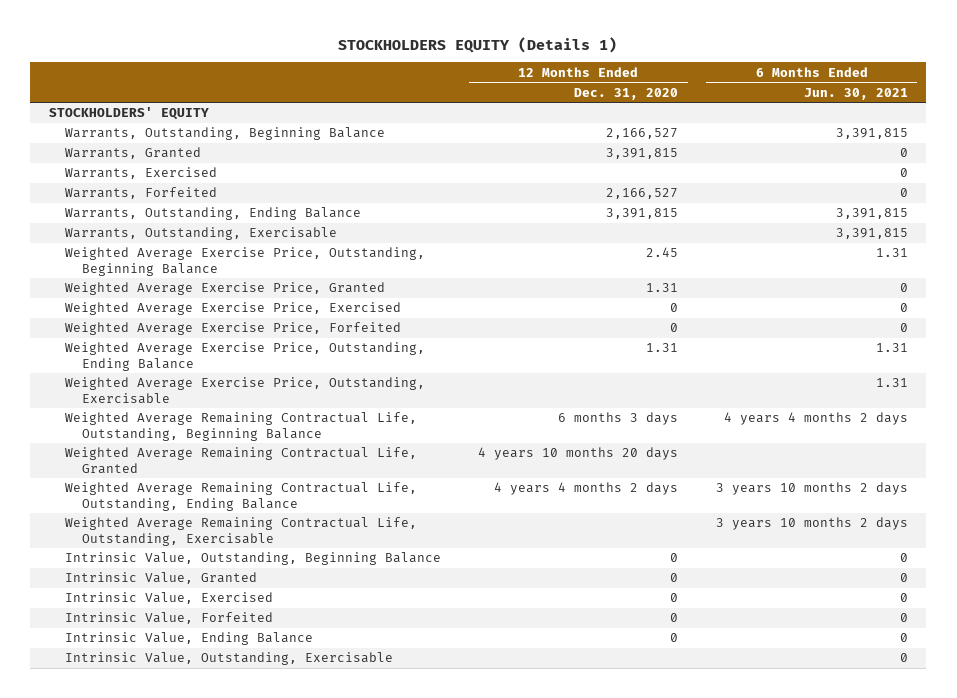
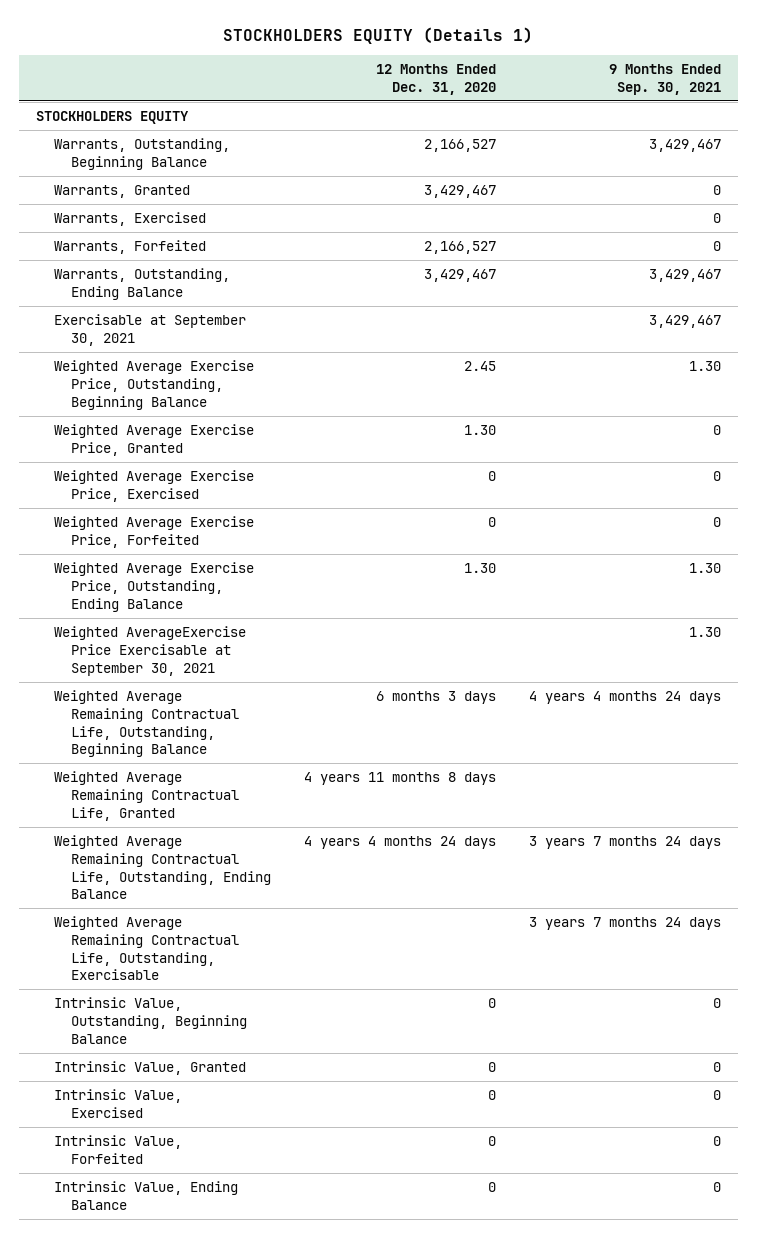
- | 12 Months Ended Dec. 31, 2020 | 6 Months Ended Jun. 30, 2021
+ | 12 Months Ended Dec. 31, 2020 | 9 Months Ended Sep. 30, 2021
- STOCKHOLDERS' EQUITY
+ STOCKHOLDERS EQUITY
- Warrants, Granted | 3,391,815 | 0
+ Warrants, Granted | 3,429,467 | 0
- Warrants, Outstanding, Ending Balance | 3,391,815 | 3,391,815
- Warrants, Outstanding, Exercisable | | 3,391,815
+ Warrants, Outstanding, Ending Balance | 3,429,467 | 3,429,467
+ Exercisable at September 30, 2021 | | 3,429,467
- Weighted Average Exercise Price, Granted | 1.31 | 0
+ Weighted Average Exercise Price, Granted | 1.30 | 0
- Weighted Average Exercise Price, Outstanding, Ending Balance | 1.31 | 1.31
- Weighted Average Exercise Price, Outstanding, Exercisable | | 1.31
+ Weighted Average Exercise Price, Outstanding, Ending Balance | 1.30 | 1.30
+ Weighted AverageExercise Price Exercisable at September 30, 2021 | | 1.30
- Weighted Average Remaining Contractual Life, Granted | 4 years 10 months 20 days |
- Weighted Average Remaining Contractual Life, Outstanding, Ending Balance | 4 years 4 months 2 days | 3 years 10 months 2 days
+ Weighted Average Remaining Contractual Life, Granted | 4 years 11 months 8 days |
+ Weighted Average Remaining Contractual Life, Outstanding, Ending Balance | 4 years 4 months 24 days | 3 years 7 months 24 days
- Intrinsic Value, Outstanding, Exercisable | | 0

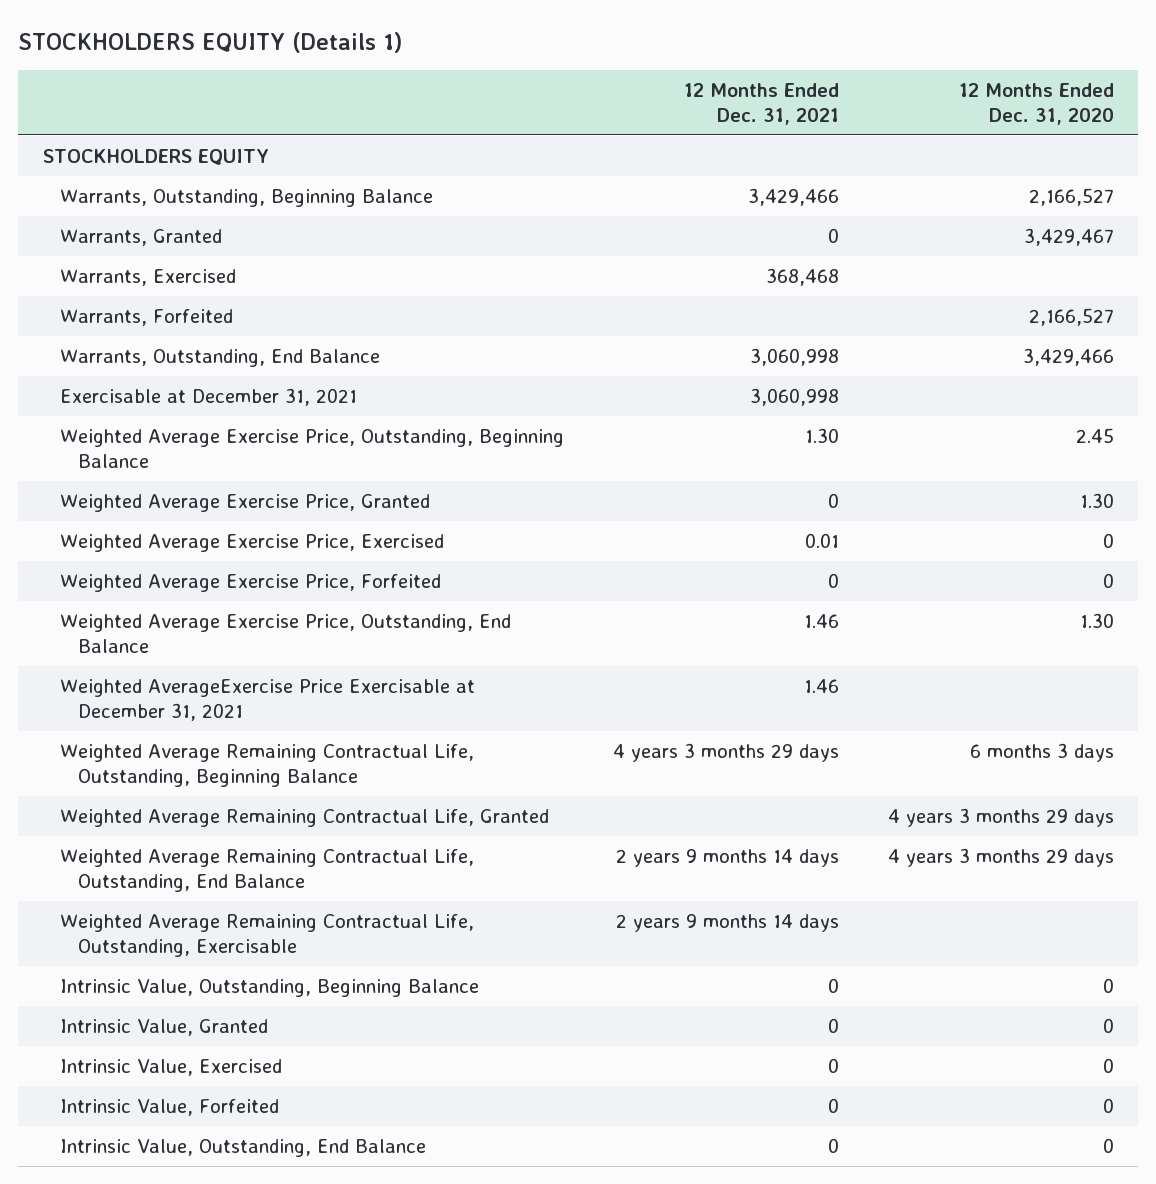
- | 12 Months Ended Dec. 31, 2020 | 9 Months Ended Sep. 30, 2021
+ | 12 Months Ended Dec. 31, 2021 | 12 Months Ended Dec. 31, 2020
- Warrants, Outstanding, Ending Balance | 3,429,467 | 3,429,467
- Exercisable at September 30, 2021 | | 3,429,467
+ Warrants, Outstanding, End Balance | 3,060,998 | 3,429,466
+ Exercisable at December 31, 2021 | 3,060,998 |
- Weighted Average Exercise Price, Outstanding, Ending Balance | 1.30 | 1.30
- Weighted AverageExercise Price Exercisable at September 30, 2021 | | 1.30
+ Weighted Average Exercise Price, Outstanding, End Balance | 1.46 | 1.30
+ Weighted AverageExercise Price Exercisable at December 31, 2021 | 1.46 |
- Weighted Average Remaining Contractual Life, Granted | 4 years 11 months 8 days |
- Weighted Average Remaining Contractual Life, Outstanding, Ending Balance | 4 years 4 months 24 days | 3 years 7 months 24 days
+ Weighted Average Remaining Contractual Life, Granted | | 4 years 3 months 29 days
+ Weighted Average Remaining Contractual Life, Outstanding, End Balance | 2 years 9 months 14 days | 4 years 3 months 29 days
- Intrinsic Value, Ending Balance | 0 | 0
+ Intrinsic Value, Outstanding, End Balance | 0 | 0

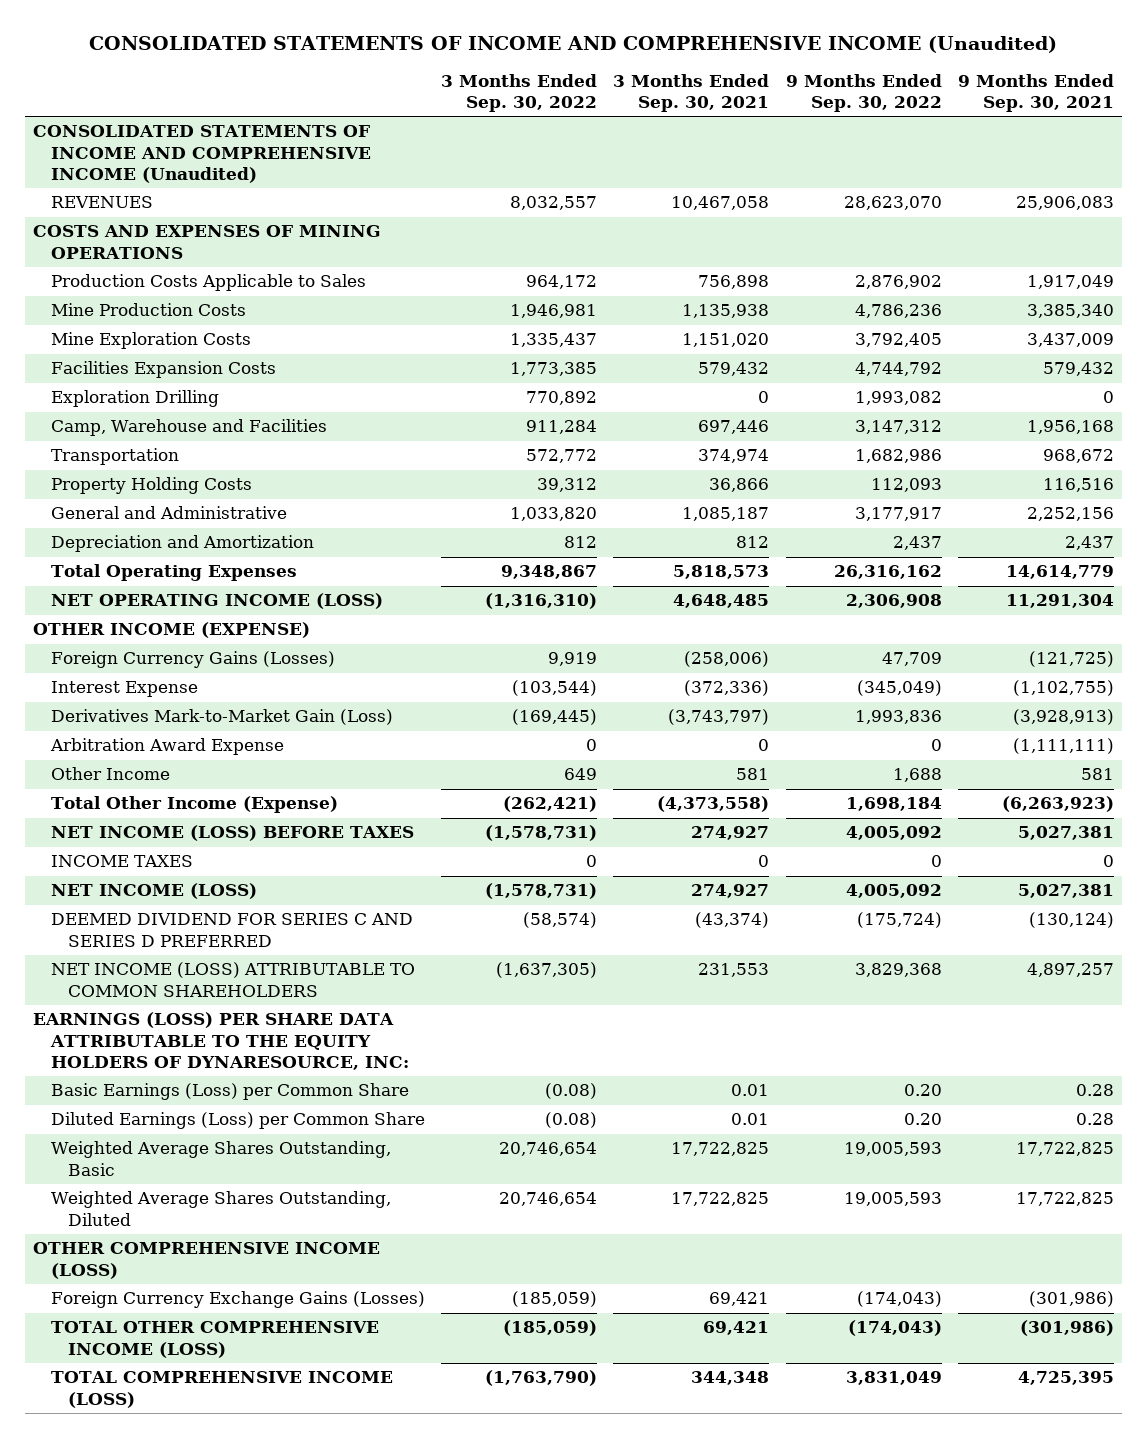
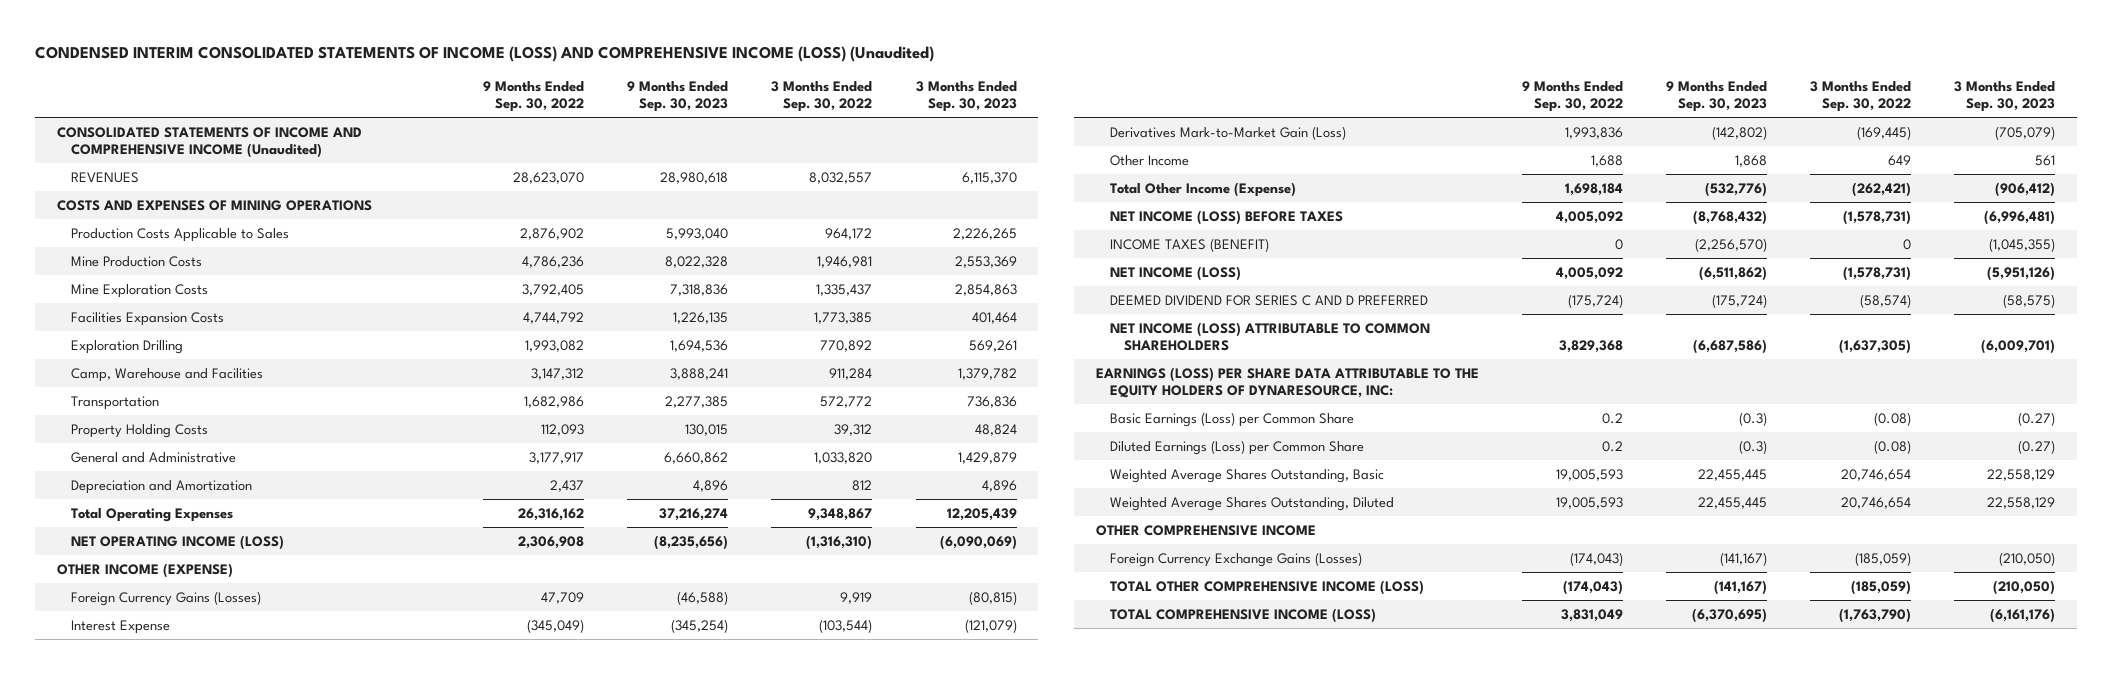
- CONSOLIDATED STATEMENTS OF INCOME AND COMPREHENSIVE INCOME (Unaudited)
+ CONDENSED INTERIM CONSOLIDATED STATEMENTS OF INCOME (LOSS) AND COMPREHENSIVE INCOME (LOSS) (Unaudited)
- | 3 Months Ended Sep. 30, 2022 | 3 Months Ended Sep. 30, 2021 | 9 Months Ended Sep. 30, 2022 | 9 Months Ended Sep. 30, 2021
+ | 9 Months Ended Sep. 30, 2022 | 9 Months Ended Sep. 30, 2023 | 3 Months Ended Sep. 30, 2022 | 3 Months Ended Sep. 30, 2023
- Arbitration Award Expense | 0 | 0 | 0 | (1,111,111)
- INCOME TAXES | 0 | 0 | 0 | 0
+ INCOME TAXES (BENEFIT) | 0 | (2,256,570) | 0 | (1,045,355)
- DEEMED DIVIDEND FOR SERIES C AND SERIES D PREFERRED | (58,574) | (43,374) | (175,724) | (130,124)
+ DEEMED DIVIDEND FOR SERIES C AND D PREFERRED | (175,724) | (175,724) | (58,574) | (58,575)
- Basic Earnings (Loss) per Common Share | (0.08) | 0.01 | 0.20 | 0.28
- Diluted Earnings (Loss) per Common Share | (0.08) | 0.01 | 0.20 | 0.28
+ Basic Earnings (Loss) per Common Share | 0.2 | (0.3) | (0.08) | (0.27)
+ Diluted Earnings (Loss) per Common Share | 0.2 | (0.3) | (0.08) | (0.27)
- OTHER COMPREHENSIVE INCOME (LOSS)
+ OTHER COMPREHENSIVE INCOME

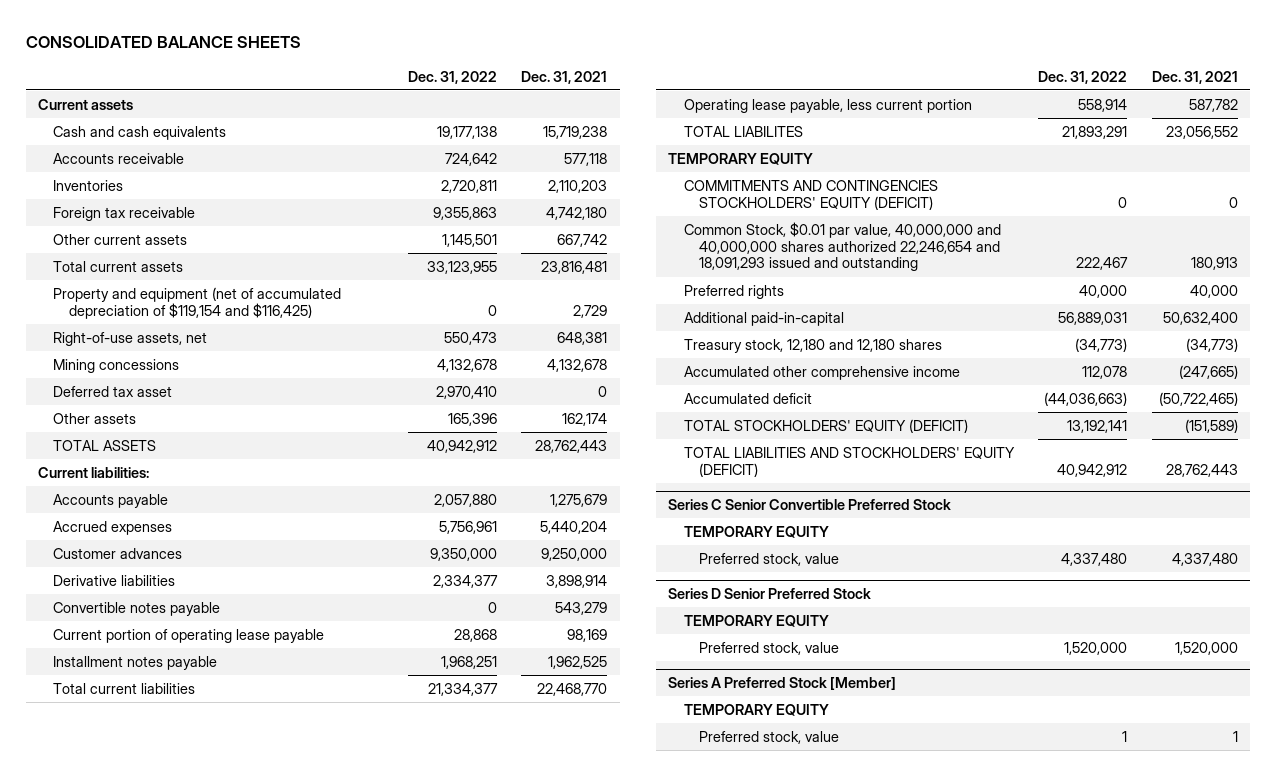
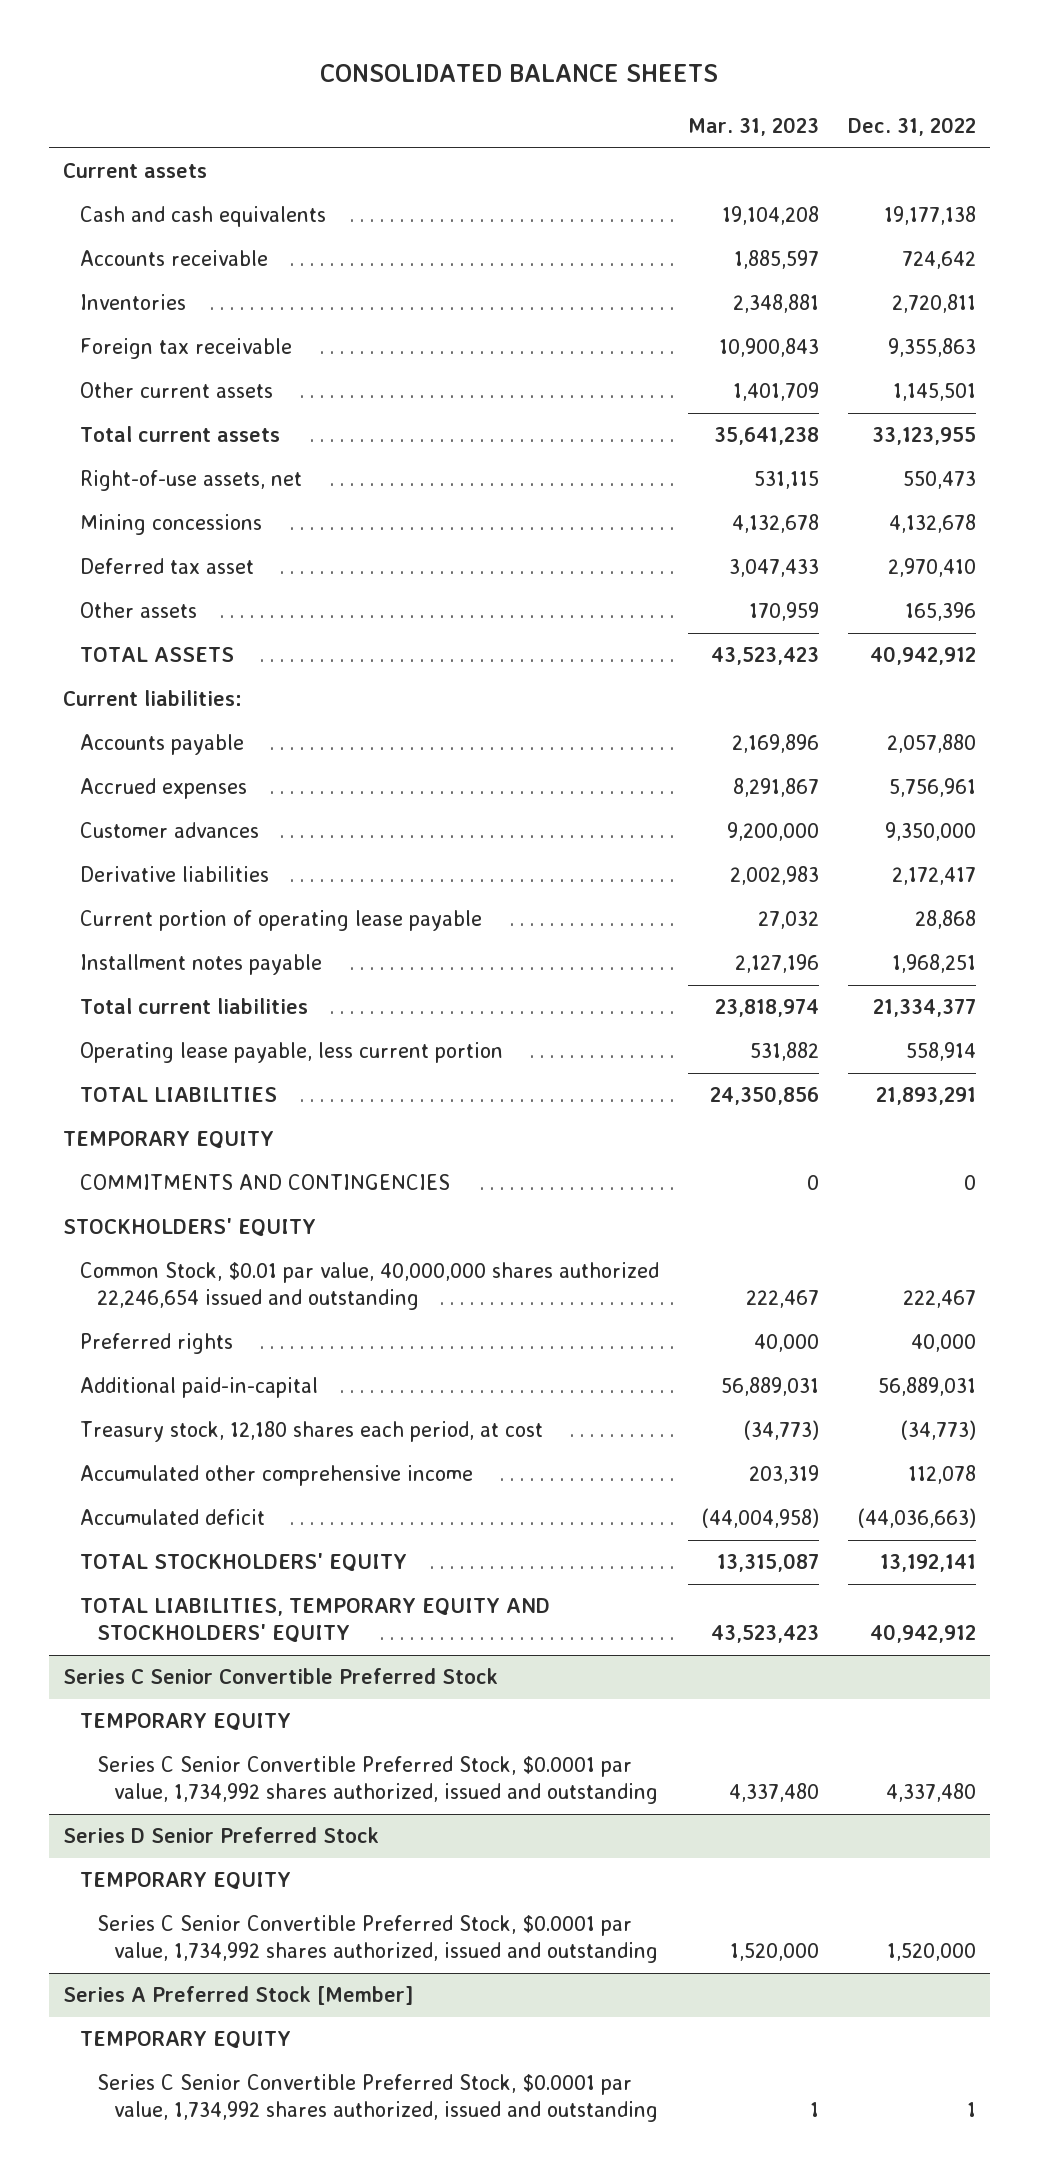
- | Dec. 31, 2022 | Dec. 31, 2021
+ | Mar. 31, 2023 | Dec. 31, 2022
- Property and equipment (net of accumulated depreciation of $119,154 and $116,425) | 0 | 2,729
- Derivative liabilities | 2,334,377 | 3,898,914
- Convertible notes payable | 0 | 543,279
+ Derivative liabilities | 2,002,983 | 2,172,417
- TOTAL LIABILITES | 21,893,291 | 23,056,552
+ TOTAL LIABILITIES | 24,350,856 | 21,893,291
- COMMITMENTS AND CONTINGENCIES STOCKHOLDERS' EQUITY (DEFICIT) | 0 | 0
- Common Stock, $0.01 par value, 40,000,000 and 40,000,000 shares authorized 22,246,654 and 18,091,293 issued and outstanding | 222,467 | 180,913
+ COMMITMENTS AND CONTINGENCIES | 0 | 0
+ STOCKHOLDERS' EQUITY
+ Common Stock, $0.01 par value, 40,000,000 shares authorized 22,246,654 issued and outstanding | 222,467 | 222,467
- Treasury stock, 12,180 and 12,180 shares | (34,773) | (34,773)
+ Treasury stock, 12,180 shares each period, at cost | (34,773) | (34,773)
- TOTAL STOCKHOLDERS' EQUITY (DEFICIT) | 13,192,141 | (151,589)
- TOTAL LIABILITIES AND STOCKHOLDERS' EQUITY (DEFICIT) | 40,942,912 | 28,762,443
+ TOTAL STOCKHOLDERS' EQUITY | 13,315,087 | 13,192,141
+ TOTAL LIABILITIES, TEMPORARY EQUITY AND STOCKHOLDERS' EQUITY | 43,523,423 | 40,942,912
@ Series C Senior Convertible Preferred Stock
- Preferred stock, value | 4,337,480 | 4,337,480
+ Series C Senior Convertible Preferred Stock, $0.0001 par value, 1,734,992 shares authorized, issued and outstanding | 4,337,480 | 4,337,480
@ Series D Senior Preferred Stock
- Preferred stock, value | 1,520,000 | 1,520,000
+ Series C Senior Convertible Preferred Stock, $0.0001 par value, 1,734,992 shares authorized, issued and outstanding | 1,520,000 | 1,520,000
@ Series A Preferred Stock [Member]
- Preferred stock, value | 1 | 1
+ Series C Senior Convertible Preferred Stock, $0.0001 par value, 1,734,992 shares authorized, issued and outstanding | 1 | 1

